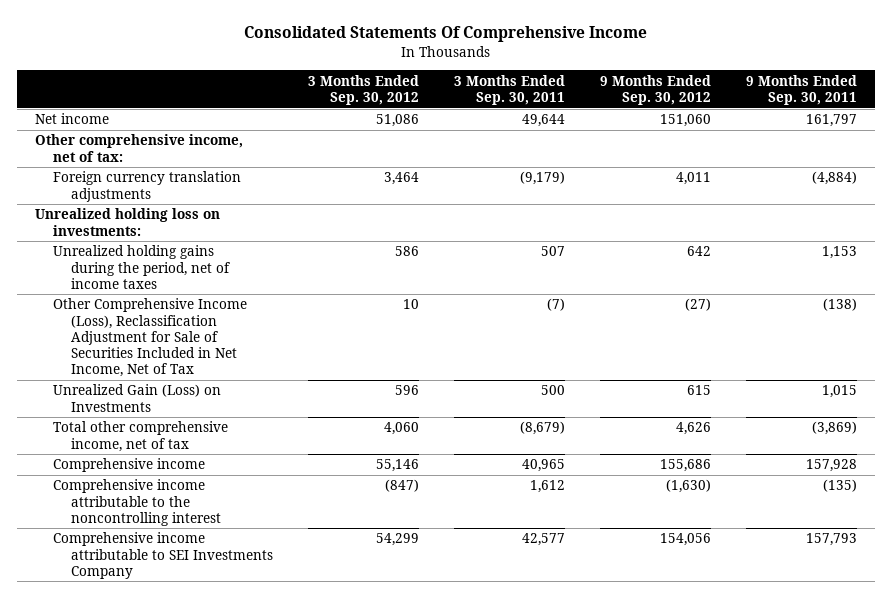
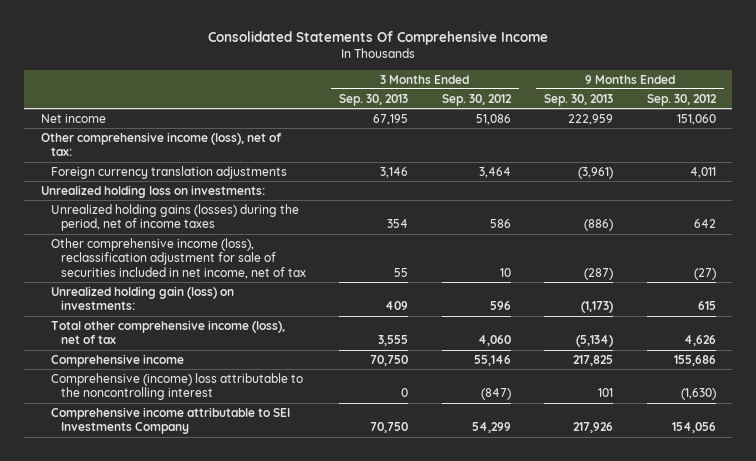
- | 3 Months Ended Sep. 30, 2012 | 3 Months Ended Sep. 30, 2011 | 9 Months Ended Sep. 30, 2012 | 9 Months Ended Sep. 30, 2011
+ | 3 Months Ended Sep. 30, 2013 | 3 Months Ended Sep. 30, 2012 | 9 Months Ended Sep. 30, 2013 | 9 Months Ended Sep. 30, 2012
- Other comprehensive income, net of tax:
+ Other comprehensive income (loss), net of tax:
- Unrealized holding gains during the period, net of income taxes | 586 | 507 | 642 | 1,153
- Other Comprehensive Income (Loss), Reclassification Adjustment for Sale of Securities Included in Net Income, Net of Tax | 10 | (7) | (27) | (138)
- Unrealized Gain (Loss) on Investments | 596 | 500 | 615 | 1,015
- Total other comprehensive income, net of tax | 4,060 | (8,679) | 4,626 | (3,869)
+ Unrealized holding gains (losses) during the period, net of income taxes | 354 | 586 | (886) | 642
+ Other comprehensive income (loss), reclassification adjustment for sale of securities included in net income, net of tax | 55 | 10 | (287) | (27)
+ Unrealized holding gain (loss) on investments: | 409 | 596 | (1,173) | 615
+ Total other comprehensive income (loss), net of tax | 3,555 | 4,060 | (5,134) | 4,626
- Comprehensive income attributable to the noncontrolling interest | (847) | 1,612 | (1,630) | (135)
+ Comprehensive (income) loss attributable to the noncontrolling interest | 0 | (847) | 101 | (1,630)

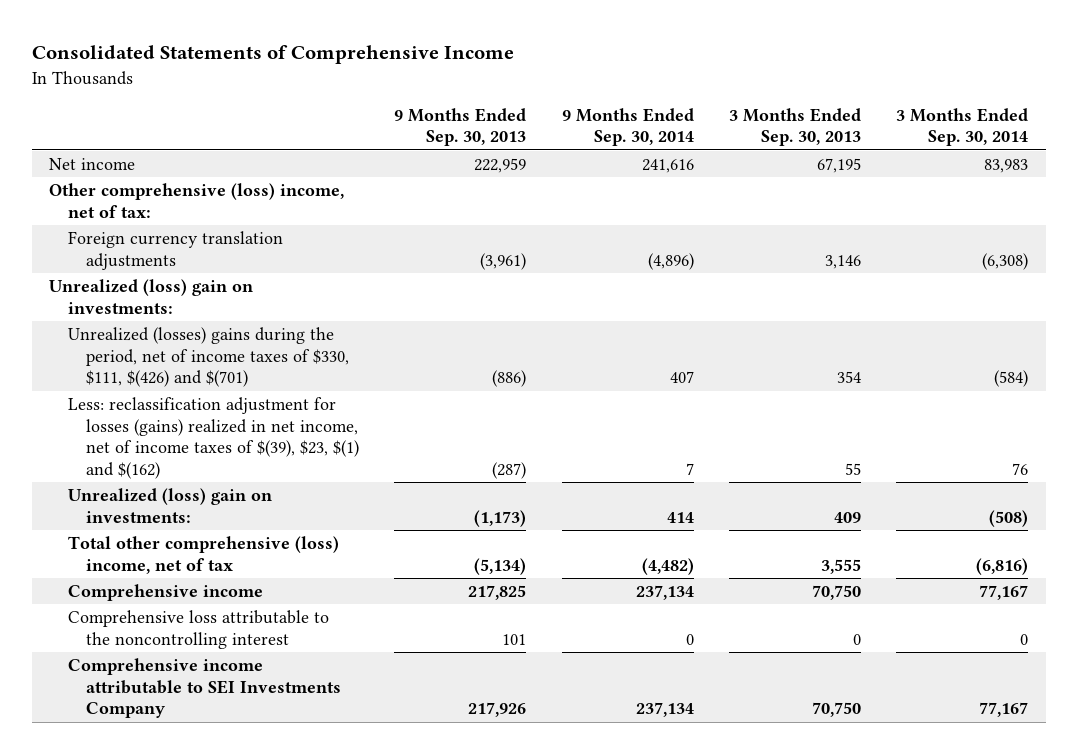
- Consolidated Statements Of Comprehensive Income
+ Consolidated Statements of Comprehensive Income
- | 3 Months Ended Sep. 30, 2013 | 3 Months Ended Sep. 30, 2012 | 9 Months Ended Sep. 30, 2013 | 9 Months Ended Sep. 30, 2012
+ | 9 Months Ended Sep. 30, 2013 | 9 Months Ended Sep. 30, 2014 | 3 Months Ended Sep. 30, 2013 | 3 Months Ended Sep. 30, 2014
- Other comprehensive income (loss), net of tax:
+ Other comprehensive (loss) income, net of tax:
- Unrealized holding loss on investments:
- Unrealized holding gains (losses) during the period, net of income taxes | 354 | 586 | (886) | 642
- Other comprehensive income (loss), reclassification adjustment for sale of securities included in net income, net of tax | 55 | 10 | (287) | (27)
- Unrealized holding gain (loss) on investments: | 409 | 596 | (1,173) | 615
- Total other comprehensive income (loss), net of tax | 3,555 | 4,060 | (5,134) | 4,626
+ Unrealized (loss) gain on investments:
+ Unrealized (losses) gains during the period, net of income taxes of $330, $111, $(426) and $(701) | (886) | 407 | 354 | (584)
+ Less: reclassification adjustment for losses (gains) realized in net income, net of income taxes of $(39), $23, $(1) and $(162) | (287) | 7 | 55 | 76
+ Unrealized (loss) gain on investments: | (1,173) | 414 | 409 | (508)
+ Total other comprehensive (loss) income, net of tax | (5,134) | (4,482) | 3,555 | (6,816)
- Comprehensive (income) loss attributable to the noncontrolling interest | 0 | (847) | 101 | (1,630)
+ Comprehensive loss attributable to the noncontrolling interest | 101 | 0 | 0 | 0

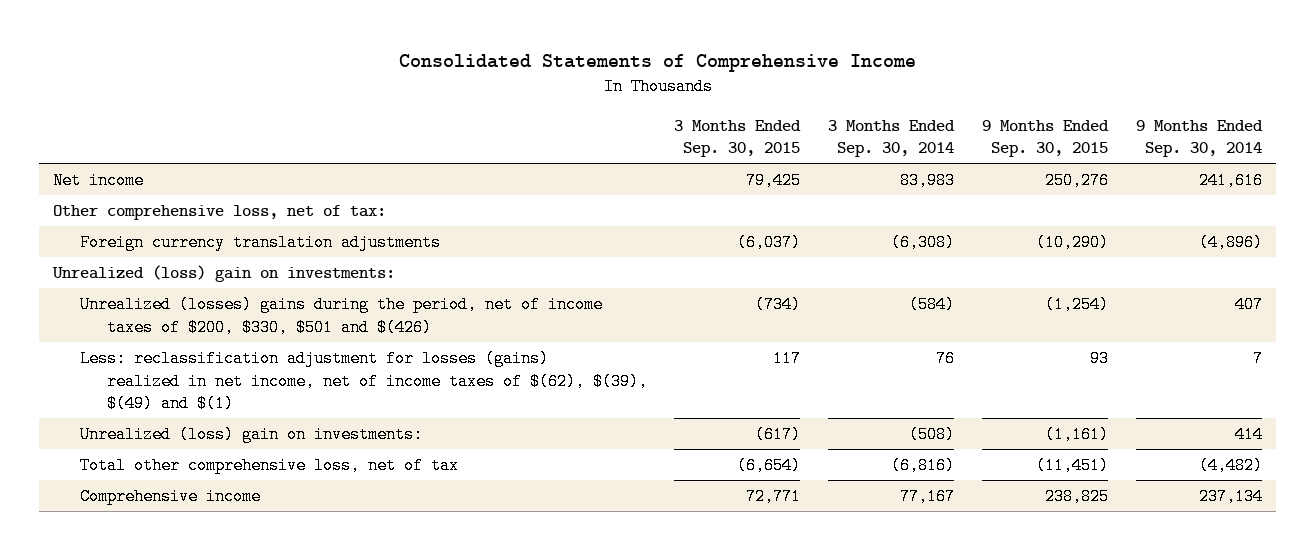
- | 9 Months Ended Sep. 30, 2013 | 9 Months Ended Sep. 30, 2014 | 3 Months Ended Sep. 30, 2013 | 3 Months Ended Sep. 30, 2014
+ | 3 Months Ended Sep. 30, 2015 | 3 Months Ended Sep. 30, 2014 | 9 Months Ended Sep. 30, 2015 | 9 Months Ended Sep. 30, 2014
- Other comprehensive (loss) income, net of tax:
+ Other comprehensive loss, net of tax:
- Unrealized (losses) gains during the period, net of income taxes of $330, $111, $(426) and $(701) | (886) | 407 | 354 | (584)
- Less: reclassification adjustment for losses (gains) realized in net income, net of income taxes of $(39), $23, $(1) and $(162) | (287) | 7 | 55 | 76
+ Unrealized (losses) gains during the period, net of income taxes of $200, $330, $501 and $(426) | (734) | (584) | (1,254) | 407
+ Less: reclassification adjustment for losses (gains) realized in net income, net of income taxes of $(62), $(39), $(49) and $(1) | 117 | 76 | 93 | 7
- Total other comprehensive (loss) income, net of tax | (5,134) | (4,482) | 3,555 | (6,816)
+ Total other comprehensive loss, net of tax | (6,654) | (6,816) | (11,451) | (4,482)
- Comprehensive loss attributable to the noncontrolling interest | 101 | 0 | 0 | 0
- Comprehensive income attributable to SEI Investments Company | 217,926 | 237,134 | 70,750 | 77,167

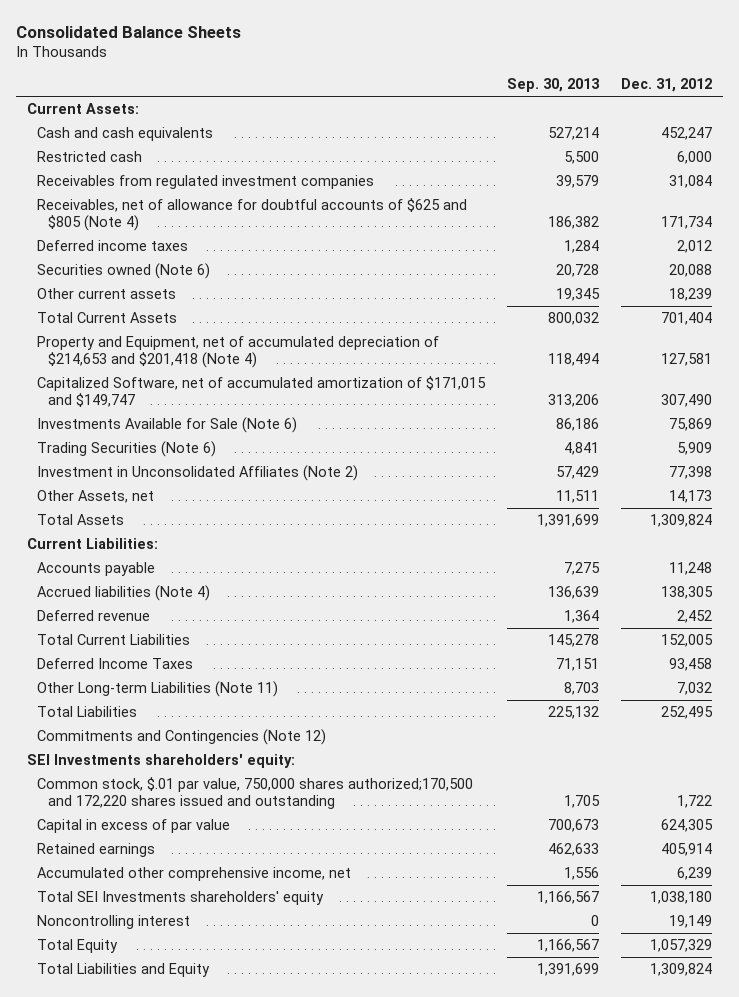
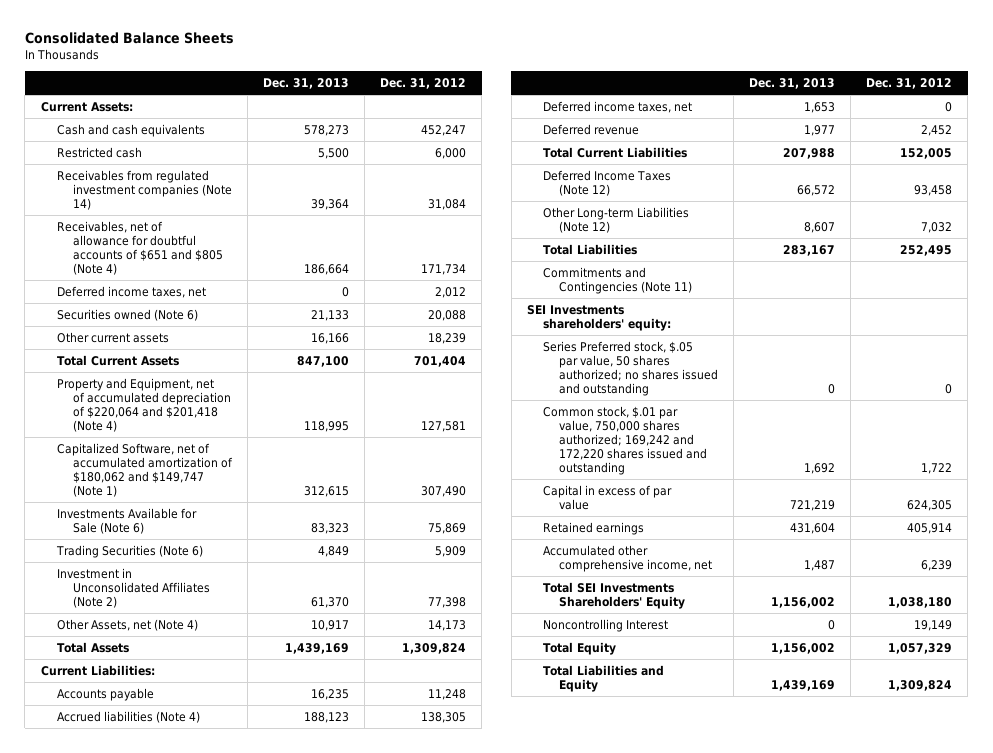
- | Sep. 30, 2013 | Dec. 31, 2012
+ | Dec. 31, 2013 | Dec. 31, 2012
- Receivables from regulated investment companies | 39,579 | 31,084
- Receivables, net of allowance for doubtful accounts of $625 and $805 (Note 4) | 186,382 | 171,734
- Deferred income taxes | 1,284 | 2,012
+ Receivables from regulated investment companies (Note 14) | 39,364 | 31,084
+ Receivables, net of allowance for doubtful accounts of $651 and $805 (Note 4) | 186,664 | 171,734
+ Deferred income taxes, net | 0 | 2,012
- Property and Equipment, net of accumulated depreciation of $214,653 and $201,418 (Note 4) | 118,494 | 127,581
- Capitalized Software, net of accumulated amortization of $171,015 and $149,747 | 313,206 | 307,490
+ Property and Equipment, net of accumulated depreciation of $220,064 and $201,418 (Note 4) | 118,995 | 127,581
+ Capitalized Software, net of accumulated amortization of $180,062 and $149,747 (Note 1) | 312,615 | 307,490
- Other Assets, net | 11,511 | 14,173
+ Other Assets, net (Note 4) | 10,917 | 14,173
+ Deferred income taxes, net | 1,653 | 0
- Deferred Income Taxes | 71,151 | 93,458
- Other Long-term Liabilities (Note 11) | 8,703 | 7,032
+ Deferred Income Taxes (Note 12) | 66,572 | 93,458
+ Other Long-term Liabilities (Note 12) | 8,607 | 7,032
- Commitments and Contingencies (Note 12)
+ Commitments and Contingencies (Note 11)
- Common stock, $.01 par value, 750,000 shares authorized;170,500 and 172,220 shares issued and outstanding | 1,705 | 1,722
+ Series Preferred stock, $.05 par value, 50 shares authorized; no shares issued and outstanding | 0 | 0
+ Common stock, $.01 par value, 750,000 shares authorized; 169,242 and 172,220 shares issued and outstanding | 1,692 | 1,722
- Total SEI Investments shareholders' equity | 1,166,567 | 1,038,180
- Noncontrolling interest | 0 | 19,149
+ Total SEI Investments Shareholders' Equity | 1,156,002 | 1,038,180
+ Noncontrolling Interest | 0 | 19,149

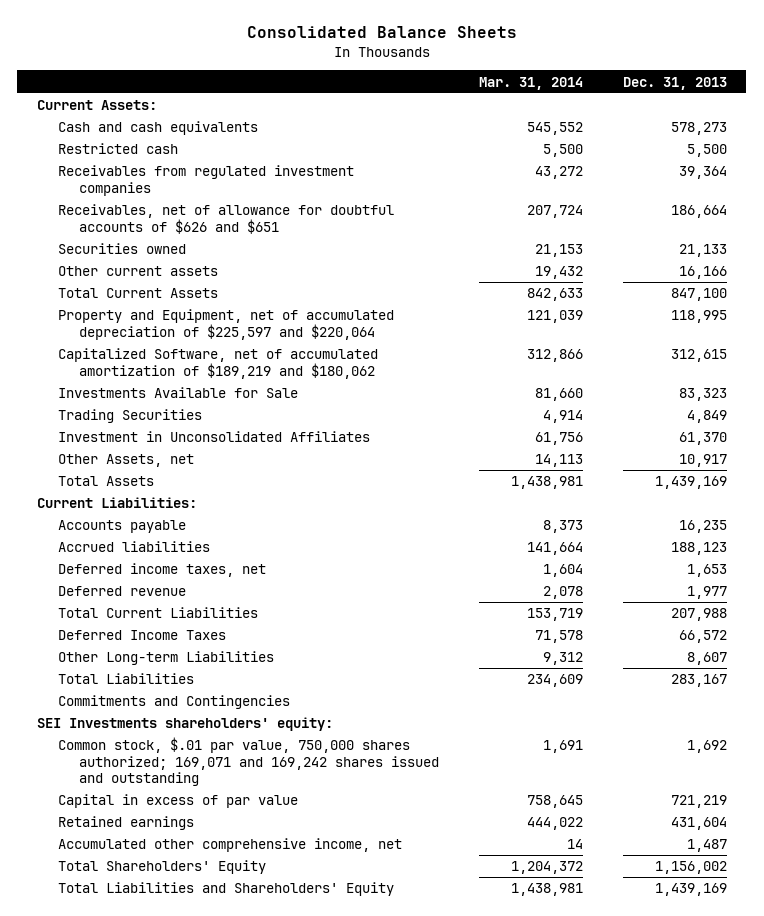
- | Dec. 31, 2013 | Dec. 31, 2012
+ | Mar. 31, 2014 | Dec. 31, 2013
- Receivables from regulated investment companies (Note 14) | 39,364 | 31,084
- Receivables, net of allowance for doubtful accounts of $651 and $805 (Note 4) | 186,664 | 171,734
- Deferred income taxes, net | 0 | 2,012
- Securities owned (Note 6) | 21,133 | 20,088
+ Receivables from regulated investment companies | 43,272 | 39,364
+ Receivables, net of allowance for doubtful accounts of $626 and $651 | 207,724 | 186,664
+ Securities owned | 21,153 | 21,133
- Property and Equipment, net of accumulated depreciation of $220,064 and $201,418 (Note 4) | 118,995 | 127,581
- Capitalized Software, net of accumulated amortization of $180,062 and $149,747 (Note 1) | 312,615 | 307,490
- Investments Available for Sale (Note 6) | 83,323 | 75,869
- Trading Securities (Note 6) | 4,849 | 5,909
- Investment in Unconsolidated Affiliates (Note 2) | 61,370 | 77,398
- Other Assets, net (Note 4) | 10,917 | 14,173
+ Property and Equipment, net of accumulated depreciation of $225,597 and $220,064 | 121,039 | 118,995
+ Capitalized Software, net of accumulated amortization of $189,219 and $180,062 | 312,866 | 312,615
+ Investments Available for Sale | 81,660 | 83,323
+ Trading Securities | 4,914 | 4,849
+ Investment in Unconsolidated Affiliates | 61,756 | 61,370
+ Other Assets, net | 14,113 | 10,917
- Accrued liabilities (Note 4) | 188,123 | 138,305
+ Accrued liabilities | 141,664 | 188,123
- Deferred Income Taxes (Note 12) | 66,572 | 93,458
- Other Long-term Liabilities (Note 12) | 8,607 | 7,032
+ Deferred Income Taxes | 71,578 | 66,572
+ Other Long-term Liabilities | 9,312 | 8,607
- Commitments and Contingencies (Note 11)
+ Commitments and Contingencies
- Series Preferred stock, $.05 par value, 50 shares authorized; no shares issued and outstanding | 0 | 0
- Common stock, $.01 par value, 750,000 shares authorized; 169,242 and 172,220 shares issued and outstanding | 1,692 | 1,722
+ Common stock, $.01 par value, 750,000 shares authorized; 169,071 and 169,242 shares issued and outstanding | 1,691 | 1,692
- Total SEI Investments Shareholders' Equity | 1,156,002 | 1,038,180
- Noncontrolling Interest | 0 | 19,149
- Total Equity | 1,156,002 | 1,057,329
- Total Liabilities and Equity | 1,439,169 | 1,309,824
+ Total Shareholders' Equity | 1,204,372 | 1,156,002
+ Total Liabilities and Shareholders' Equity | 1,438,981 | 1,439,169

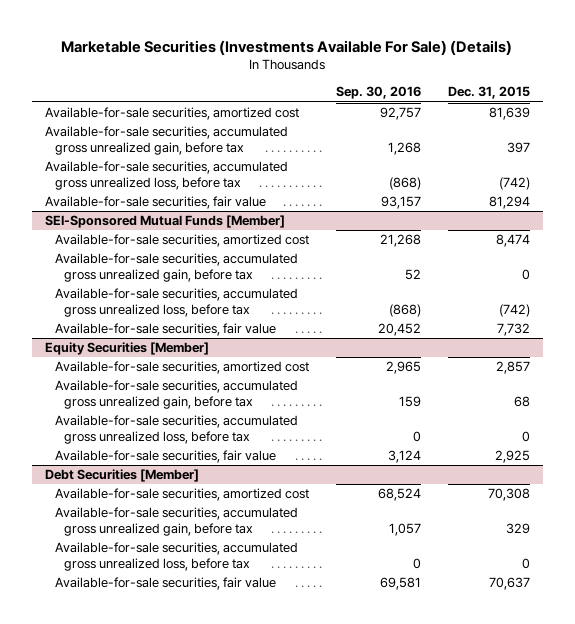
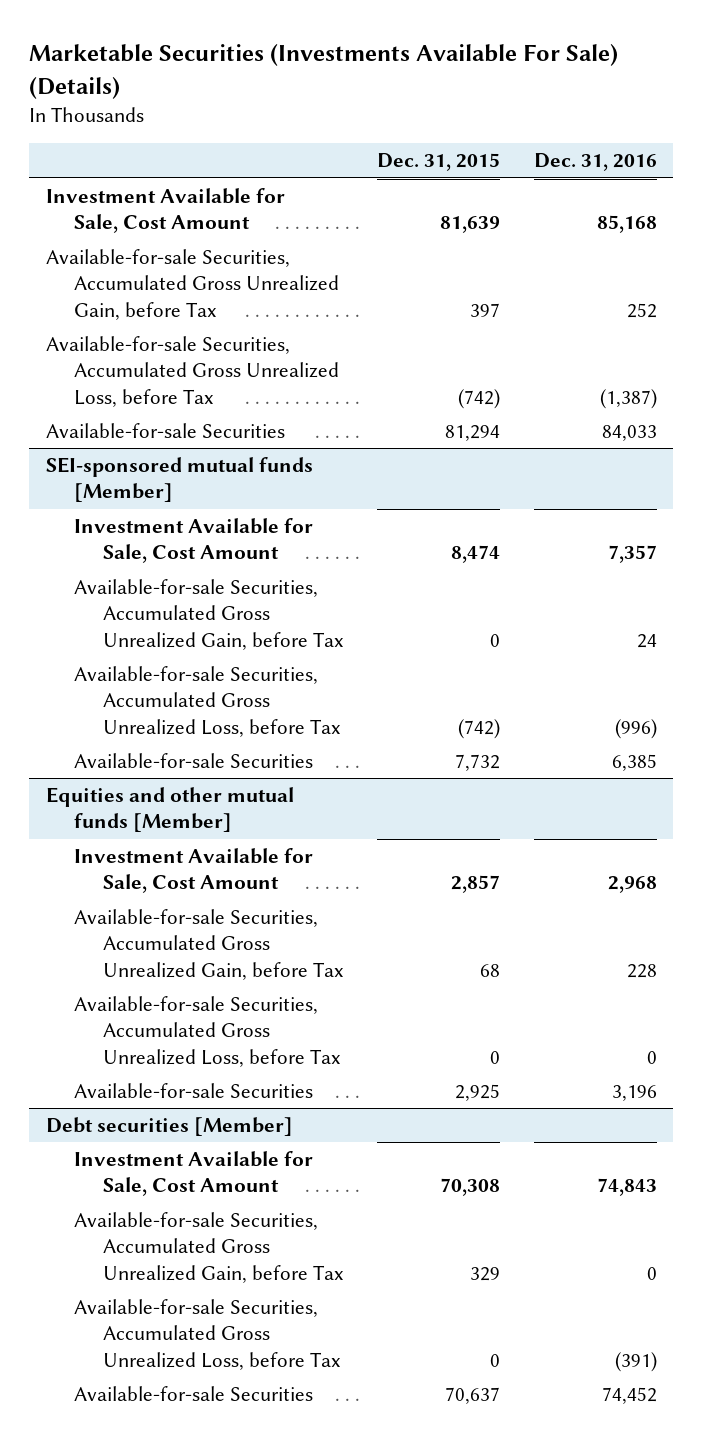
- | Sep. 30, 2016 | Dec. 31, 2015
+ | Dec. 31, 2015 | Dec. 31, 2016
- Available-for-sale securities, amortized cost | 92,757 | 81,639
- Available-for-sale securities, accumulated gross unrealized gain, before tax | 1,268 | 397
- Available-for-sale securities, accumulated gross unrealized loss, before tax | (868) | (742)
- Available-for-sale securities, fair value | 93,157 | 81,294
- SEI-Sponsored Mutual Funds [Member]
- Available-for-sale securities, amortized cost | 21,268 | 8,474
- Available-for-sale securities, accumulated gross unrealized gain, before tax | 52 | 0
- Available-for-sale securities, accumulated gross unrealized loss, before tax | (868) | (742)
- Available-for-sale securities, fair value | 20,452 | 7,732
- Equity Securities [Member]
- Available-for-sale securities, amortized cost | 2,965 | 2,857
- Available-for-sale securities, accumulated gross unrealized gain, before tax | 159 | 68
- Available-for-sale securities, accumulated gross unrealized loss, before tax | 0 | 0
- Available-for-sale securities, fair value | 3,124 | 2,925
- Debt Securities [Member]
- Available-for-sale securities, amortized cost | 68,524 | 70,308
- Available-for-sale securities, accumulated gross unrealized gain, before tax | 1,057 | 329
- Available-for-sale securities, accumulated gross unrealized loss, before tax | 0 | 0
- Available-for-sale securities, fair value | 69,581 | 70,637
+ Investment Available for Sale, Cost Amount | 81,639 | 85,168
+ Available-for-sale Securities, Accumulated Gross Unrealized Gain, before Tax | 397 | 252
+ Available-for-sale Securities, Accumulated Gross Unrealized Loss, before Tax | (742) | (1,387)
+ Available-for-sale Securities | 81,294 | 84,033
+ SEI-sponsored mutual funds [Member]
+ Investment Available for Sale, Cost Amount | 8,474 | 7,357
+ Available-for-sale Securities, Accumulated Gross Unrealized Gain, before Tax | 0 | 24
+ Available-for-sale Securities, Accumulated Gross Unrealized Loss, before Tax | (742) | (996)
+ Available-for-sale Securities | 7,732 | 6,385
+ Equities and other mutual funds [Member]
+ Investment Available for Sale, Cost Amount | 2,857 | 2,968
+ Available-for-sale Securities, Accumulated Gross Unrealized Gain, before Tax | 68 | 228
+ Available-for-sale Securities, Accumulated Gross Unrealized Loss, before Tax | 0 | 0
+ Available-for-sale Securities | 2,925 | 3,196
+ Debt securities [Member]
+ Investment Available for Sale, Cost Amount | 70,308 | 74,843
+ Available-for-sale Securities, Accumulated Gross Unrealized Gain, before Tax | 329 | 0
+ Available-for-sale Securities, Accumulated Gross Unrealized Loss, before Tax | 0 | (391)
+ Available-for-sale Securities | 70,637 | 74,452

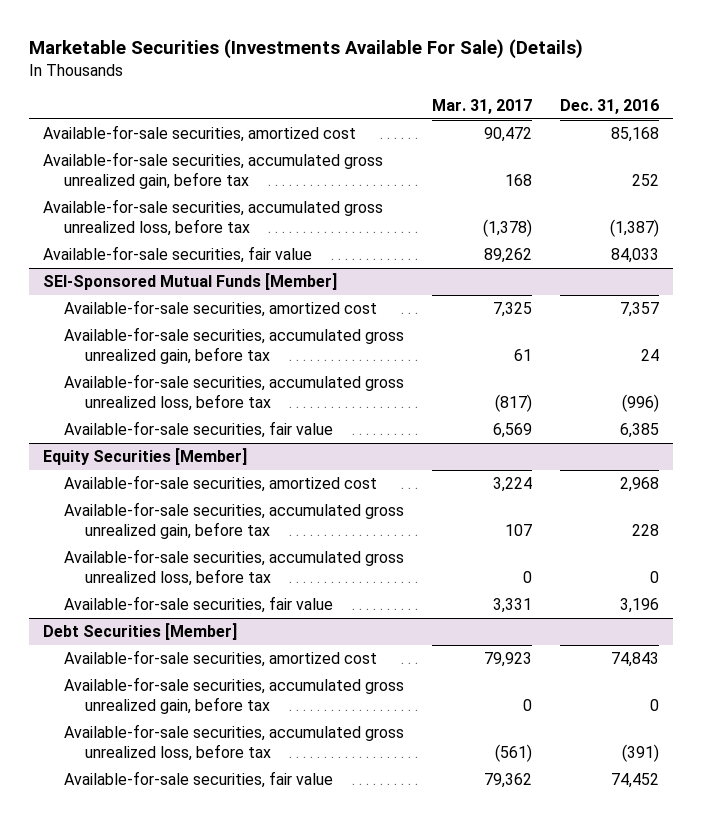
- | Dec. 31, 2015 | Dec. 31, 2016
+ | Mar. 31, 2017 | Dec. 31, 2016
- Investment Available for Sale, Cost Amount | 81,639 | 85,168
- Available-for-sale Securities, Accumulated Gross Unrealized Gain, before Tax | 397 | 252
- Available-for-sale Securities, Accumulated Gross Unrealized Loss, before Tax | (742) | (1,387)
- Available-for-sale Securities | 81,294 | 84,033
- SEI-sponsored mutual funds [Member]
- Investment Available for Sale, Cost Amount | 8,474 | 7,357
- Available-for-sale Securities, Accumulated Gross Unrealized Gain, before Tax | 0 | 24
- Available-for-sale Securities, Accumulated Gross Unrealized Loss, before Tax | (742) | (996)
- Available-for-sale Securities | 7,732 | 6,385
- Equities and other mutual funds [Member]
- Investment Available for Sale, Cost Amount | 2,857 | 2,968
- Available-for-sale Securities, Accumulated Gross Unrealized Gain, before Tax | 68 | 228
- Available-for-sale Securities, Accumulated Gross Unrealized Loss, before Tax | 0 | 0
- Available-for-sale Securities | 2,925 | 3,196
- Debt securities [Member]
- Investment Available for Sale, Cost Amount | 70,308 | 74,843
- Available-for-sale Securities, Accumulated Gross Unrealized Gain, before Tax | 329 | 0
- Available-for-sale Securities, Accumulated Gross Unrealized Loss, before Tax | 0 | (391)
- Available-for-sale Securities | 70,637 | 74,452
+ Available-for-sale securities, amortized cost | 90,472 | 85,168
+ Available-for-sale securities, accumulated gross unrealized gain, before tax | 168 | 252
+ Available-for-sale securities, accumulated gross unrealized loss, before tax | (1,378) | (1,387)
+ Available-for-sale securities, fair value | 89,262 | 84,033
+ SEI-Sponsored Mutual Funds [Member]
+ Available-for-sale securities, amortized cost | 7,325 | 7,357
+ Available-for-sale securities, accumulated gross unrealized gain, before tax | 61 | 24
+ Available-for-sale securities, accumulated gross unrealized loss, before tax | (817) | (996)
+ Available-for-sale securities, fair value | 6,569 | 6,385
+ Equity Securities [Member]
+ Available-for-sale securities, amortized cost | 3,224 | 2,968
+ Available-for-sale securities, accumulated gross unrealized gain, before tax | 107 | 228
+ Available-for-sale securities, accumulated gross unrealized loss, before tax | 0 | 0
+ Available-for-sale securities, fair value | 3,331 | 3,196
+ Debt Securities [Member]
+ Available-for-sale securities, amortized cost | 79,923 | 74,843
+ Available-for-sale securities, accumulated gross unrealized gain, before tax | 0 | 0
+ Available-for-sale securities, accumulated gross unrealized loss, before tax | (561) | (391)
+ Available-for-sale securities, fair value | 79,362 | 74,452

